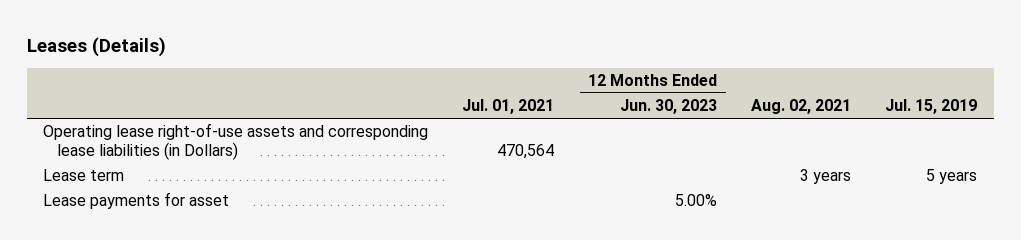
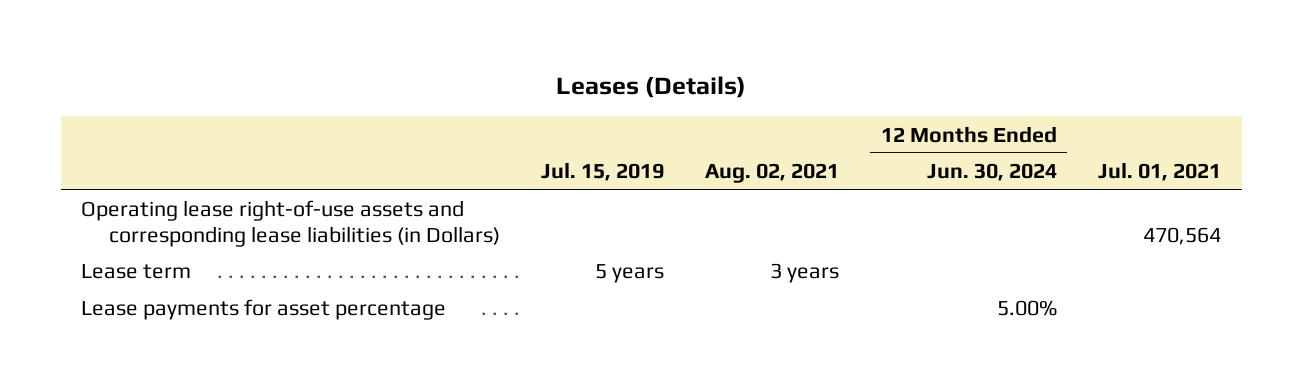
- | Jul. 01, 2021 | 12 Months Ended Jun. 30, 2023 | Aug. 02, 2021 | Jul. 15, 2019
+ | Jul. 15, 2019 | Aug. 02, 2021 | 12 Months Ended Jun. 30, 2024 | Jul. 01, 2021
- Lease payments for asset | | 5.00% | |
+ Lease payments for asset percentage | | | 5.00% |

